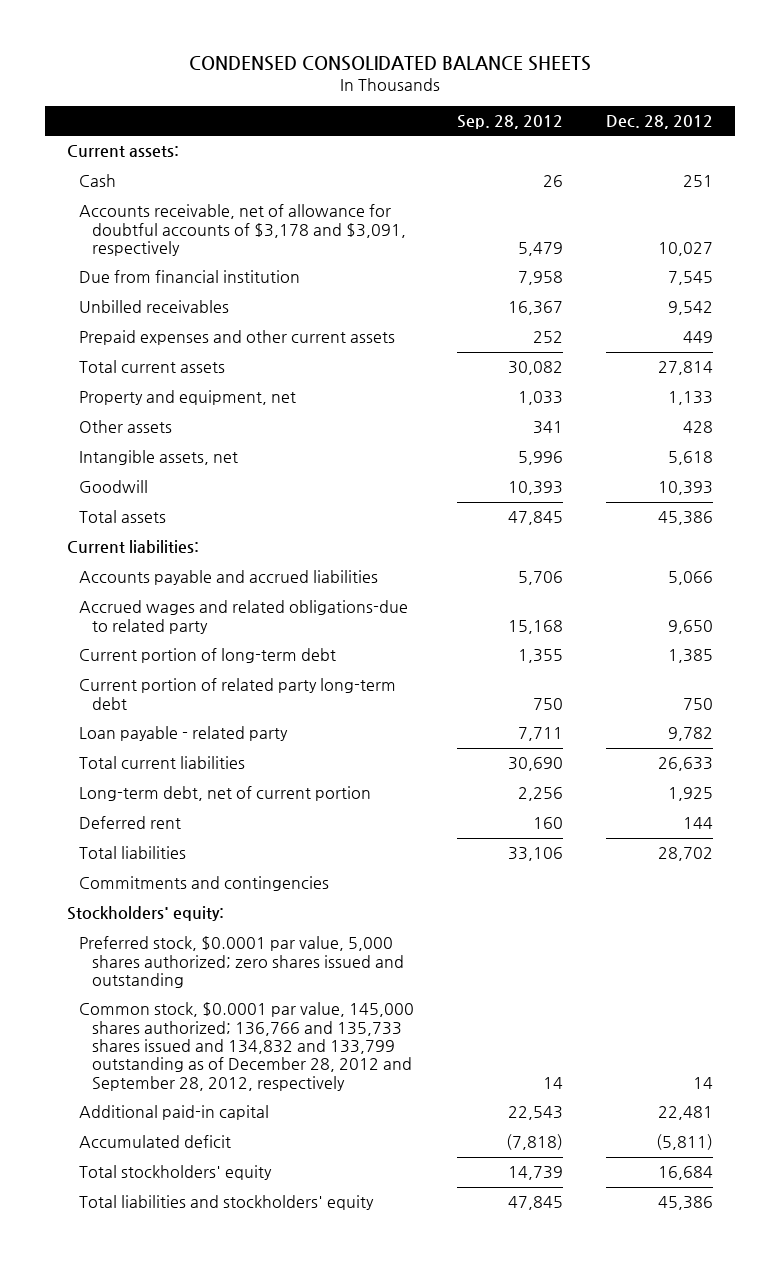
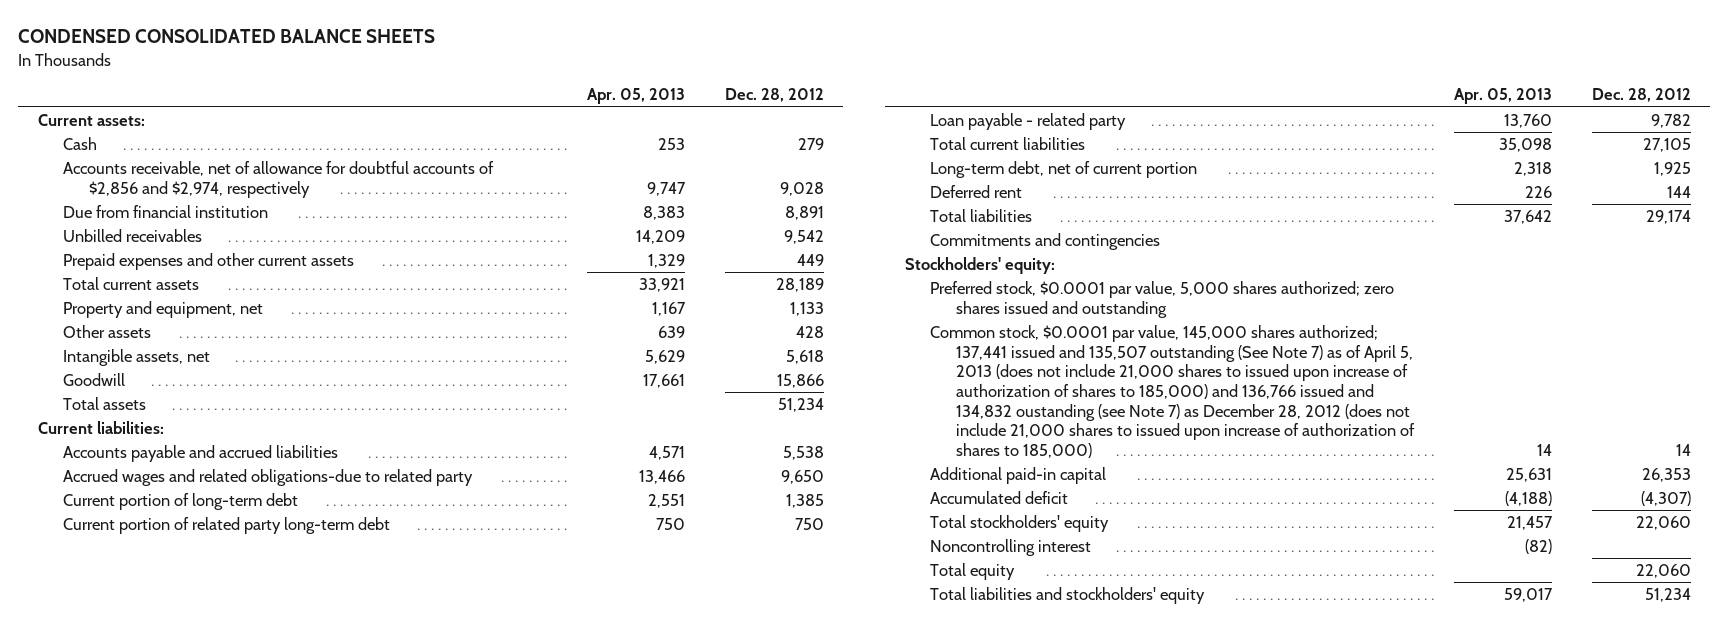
- | Sep. 28, 2012 | Dec. 28, 2012
+ | Apr. 05, 2013 | Dec. 28, 2012
- Cash | 26 | 251
- Accounts receivable, net of allowance for doubtful accounts of $3,178 and $3,091, respectively | 5,479 | 10,027
- Due from financial institution | 7,958 | 7,545
+ Cash | 253 | 279
+ Accounts receivable, net of allowance for doubtful accounts of $2,856 and $2,974, respectively | 9,747 | 9,028
+ Due from financial institution | 8,383 | 8,891
- Total current assets | 30,082 | 27,814
+ Total current assets | 33,921 | 28,189
- Goodwill | 10,393 | 10,393
- Total assets | 47,845 | 45,386
+ Goodwill | 17,661 | 15,866
+ Total assets | | 51,234
- Accounts payable and accrued liabilities | 5,706 | 5,066
+ Accounts payable and accrued liabilities | 4,571 | 5,538
- Total current liabilities | 30,690 | 26,633
+ Total current liabilities | 35,098 | 27,105
- Total liabilities | 33,106 | 28,702
+ Total liabilities | 37,642 | 29,174
- Common stock, $0.0001 par value, 145,000 shares authorized; 136,766 and 135,733 shares issued and 134,832 and 133,799 outstanding as of December 28, 2012 and September 28, 2012, respectively | 14 | 14
- Additional paid-in capital | 22,543 | 22,481
- Accumulated deficit | (7,818) | (5,811)
- Total stockholders' equity | 14,739 | 16,684
- Total liabilities and stockholders' equity | 47,845 | 45,386
+ Common stock, $0.0001 par value, 145,000 shares authorized; 137,441 issued and 135,507 outstanding (See Note 7) as of April 5, 2013 (does not include 21,000 shares to issued upon increase of authorization of shares to 185,000) and 136,766 issued and 134,832 oustanding (see Note 7) as December 28, 2012 (does not include 21,000 shares to issued upon increase of authorization of shares to 185,000) | 14 | 14
+ Additional paid-in capital | 25,631 | 26,353
+ Accumulated deficit | (4,188) | (4,307)
+ Total stockholders' equity | 21,457 | 22,060
+ Noncontrolling interest | (82) |
+ Total equity | | 22,060
+ Total liabilities and stockholders' equity | 59,017 | 51,234

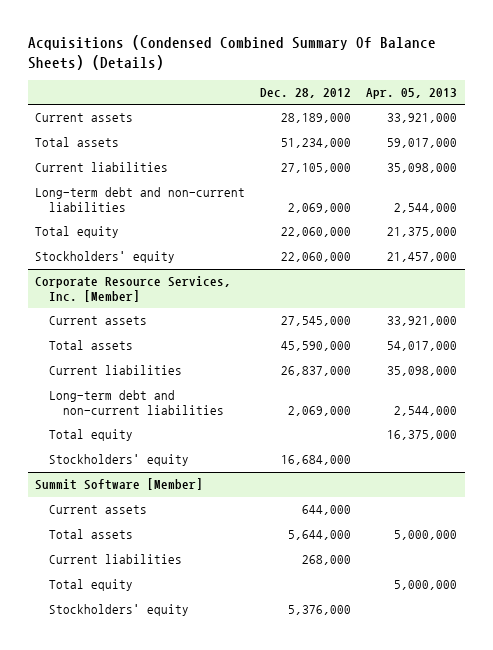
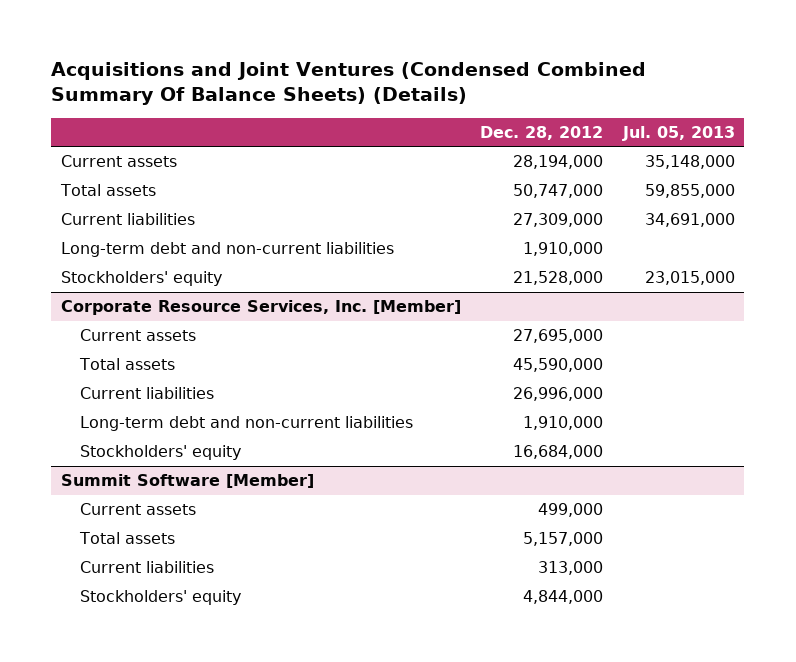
- Acquisitions (Condensed Combined Summary Of Balance Sheets) (Details)
+ Acquisitions and Joint Ventures (Condensed Combined Summary Of Balance Sheets) (Details)
- | Dec. 28, 2012 | Apr. 05, 2013
+ | Dec. 28, 2012 | Jul. 05, 2013
- Current assets | 28,189,000 | 33,921,000
- Total assets | 51,234,000 | 59,017,000
- Current liabilities | 27,105,000 | 35,098,000
- Long-term debt and non-current liabilities | 2,069,000 | 2,544,000
- Total equity | 22,060,000 | 21,375,000
- Stockholders' equity | 22,060,000 | 21,457,000
+ Current assets | 28,194,000 | 35,148,000
+ Total assets | 50,747,000 | 59,855,000
+ Current liabilities | 27,309,000 | 34,691,000
+ Long-term debt and non-current liabilities | 1,910,000 |
+ Stockholders' equity | 21,528,000 | 23,015,000
@ Corporate Resource Services, Inc. [Member]
- Current assets | 27,545,000 | 33,921,000
+ Current assets | 27,695,000 |
- Current liabilities | 26,837,000 | 35,098,000
- Long-term debt and non-current liabilities | 2,069,000 | 2,544,000
- Total equity | | 16,375,000
+ Current liabilities | 26,996,000 |
+ Long-term debt and non-current liabilities | 1,910,000 |
@ Summit Software [Member]
- Current assets | 644,000 |
- Total assets | 5,644,000 | 5,000,000
- Current liabilities | 268,000 |
- Total equity | | 5,000,000
- Stockholders' equity | 5,376,000 |
+ Current assets | 499,000 |
+ Total assets | 5,157,000 |
+ Current liabilities | 313,000 |
+ Stockholders' equity | 4,844,000 |

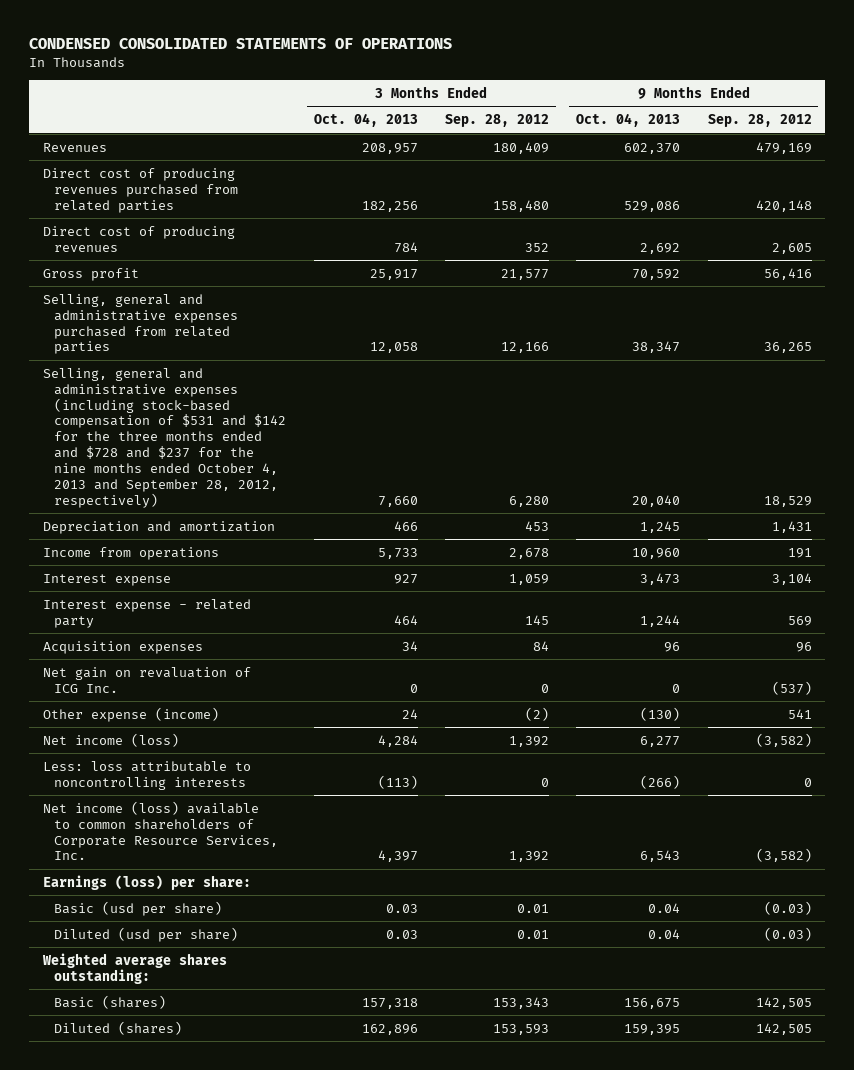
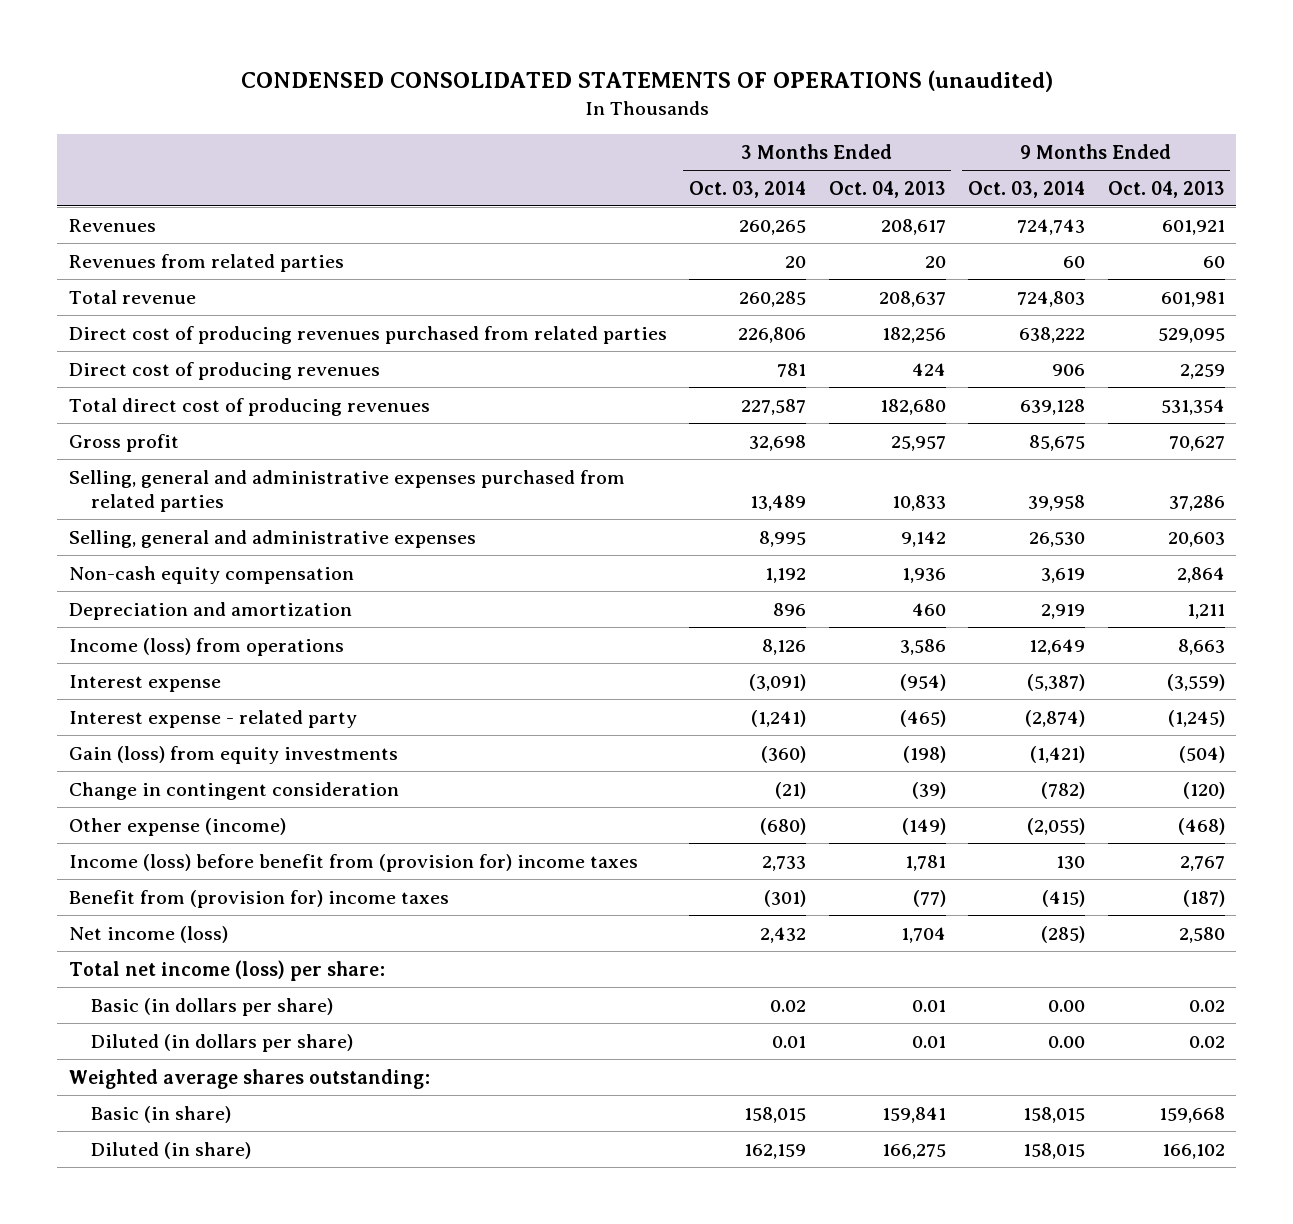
- CONDENSED CONSOLIDATED STATEMENTS OF OPERATIONS
+ CONDENSED CONSOLIDATED STATEMENTS OF OPERATIONS (unaudited)
- | 3 Months Ended Oct. 04, 2013 | 3 Months Ended Sep. 28, 2012 | 9 Months Ended Oct. 04, 2013 | 9 Months Ended Sep. 28, 2012
+ | 3 Months Ended Oct. 03, 2014 | 3 Months Ended Oct. 04, 2013 | 9 Months Ended Oct. 03, 2014 | 9 Months Ended Oct. 04, 2013
- Revenues | 208,957 | 180,409 | 602,370 | 479,169
- Direct cost of producing revenues purchased from related parties | 182,256 | 158,480 | 529,086 | 420,148
- Direct cost of producing revenues | 784 | 352 | 2,692 | 2,605
- Gross profit | 25,917 | 21,577 | 70,592 | 56,416
- Selling, general and administrative expenses purchased from related parties | 12,058 | 12,166 | 38,347 | 36,265
- Selling, general and administrative expenses (including stock-based compensation of $531 and $142 for the three months ended and $728 and $237 for the nine months ended October 4, 2013 and September 28, 2012, respectively) | 7,660 | 6,280 | 20,040 | 18,529
- Depreciation and amortization | 466 | 453 | 1,245 | 1,431
- Income from operations | 5,733 | 2,678 | 10,960 | 191
- Interest expense | 927 | 1,059 | 3,473 | 3,104
- Interest expense - related party | 464 | 145 | 1,244 | 569
- Acquisition expenses | 34 | 84 | 96 | 96
- Net gain on revaluation of ICG Inc. | 0 | 0 | 0 | (537)
- Other expense (income) | 24 | (2) | (130) | 541
- Net income (loss) | 4,284 | 1,392 | 6,277 | (3,582)
- Less: loss attributable to noncontrolling interests | (113) | 0 | (266) | 0
- Net income (loss) available to common shareholders of Corporate Resource Services, Inc. | 4,397 | 1,392 | 6,543 | (3,582)
- Earnings (loss) per share:
- Basic (usd per share) | 0.03 | 0.01 | 0.04 | (0.03)
- Diluted (usd per share) | 0.03 | 0.01 | 0.04 | (0.03)
+ Revenues | 260,265 | 208,617 | 724,743 | 601,921
+ Revenues from related parties | 20 | 20 | 60 | 60
+ Total revenue | 260,285 | 208,637 | 724,803 | 601,981
+ Direct cost of producing revenues purchased from related parties | 226,806 | 182,256 | 638,222 | 529,095
+ Direct cost of producing revenues | 781 | 424 | 906 | 2,259
+ Total direct cost of producing revenues | 227,587 | 182,680 | 639,128 | 531,354
+ Gross profit | 32,698 | 25,957 | 85,675 | 70,627
+ Selling, general and administrative expenses purchased from related parties | 13,489 | 10,833 | 39,958 | 37,286
+ Selling, general and administrative expenses | 8,995 | 9,142 | 26,530 | 20,603
+ Non-cash equity compensation | 1,192 | 1,936 | 3,619 | 2,864
+ Depreciation and amortization | 896 | 460 | 2,919 | 1,211
+ Income (loss) from operations | 8,126 | 3,586 | 12,649 | 8,663
+ Interest expense | (3,091) | (954) | (5,387) | (3,559)
+ Interest expense - related party | (1,241) | (465) | (2,874) | (1,245)
+ Gain (loss) from equity investments | (360) | (198) | (1,421) | (504)
+ Change in contingent consideration | (21) | (39) | (782) | (120)
+ Other expense (income) | (680) | (149) | (2,055) | (468)
+ Income (loss) before benefit from (provision for) income taxes | 2,733 | 1,781 | 130 | 2,767
+ Benefit from (provision for) income taxes | (301) | (77) | (415) | (187)
+ Net income (loss) | 2,432 | 1,704 | (285) | 2,580
+ Total net income (loss) per share:
+ Basic (in dollars per share) | 0.02 | 0.01 | 0.00 | 0.02
+ Diluted (in dollars per share) | 0.01 | 0.01 | 0.00 | 0.02
- Basic (shares) | 157,318 | 153,343 | 156,675 | 142,505
- Diluted (shares) | 162,896 | 153,593 | 159,395 | 142,505
+ Basic (in share) | 158,015 | 159,841 | 158,015 | 159,668
+ Diluted (in share) | 162,159 | 166,275 | 158,015 | 166,102

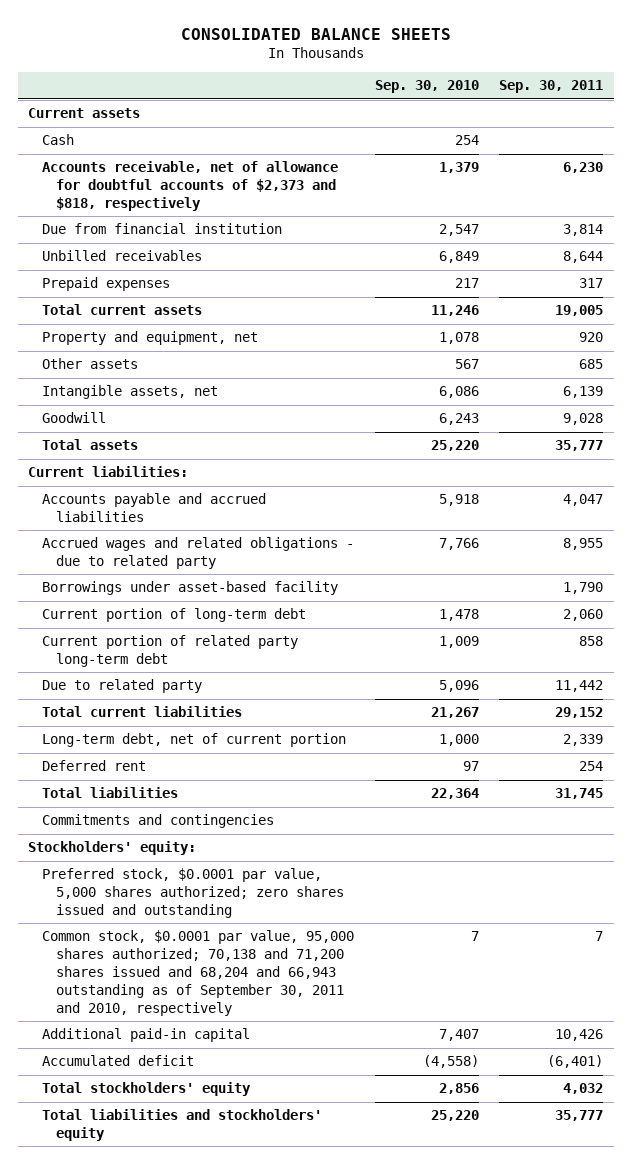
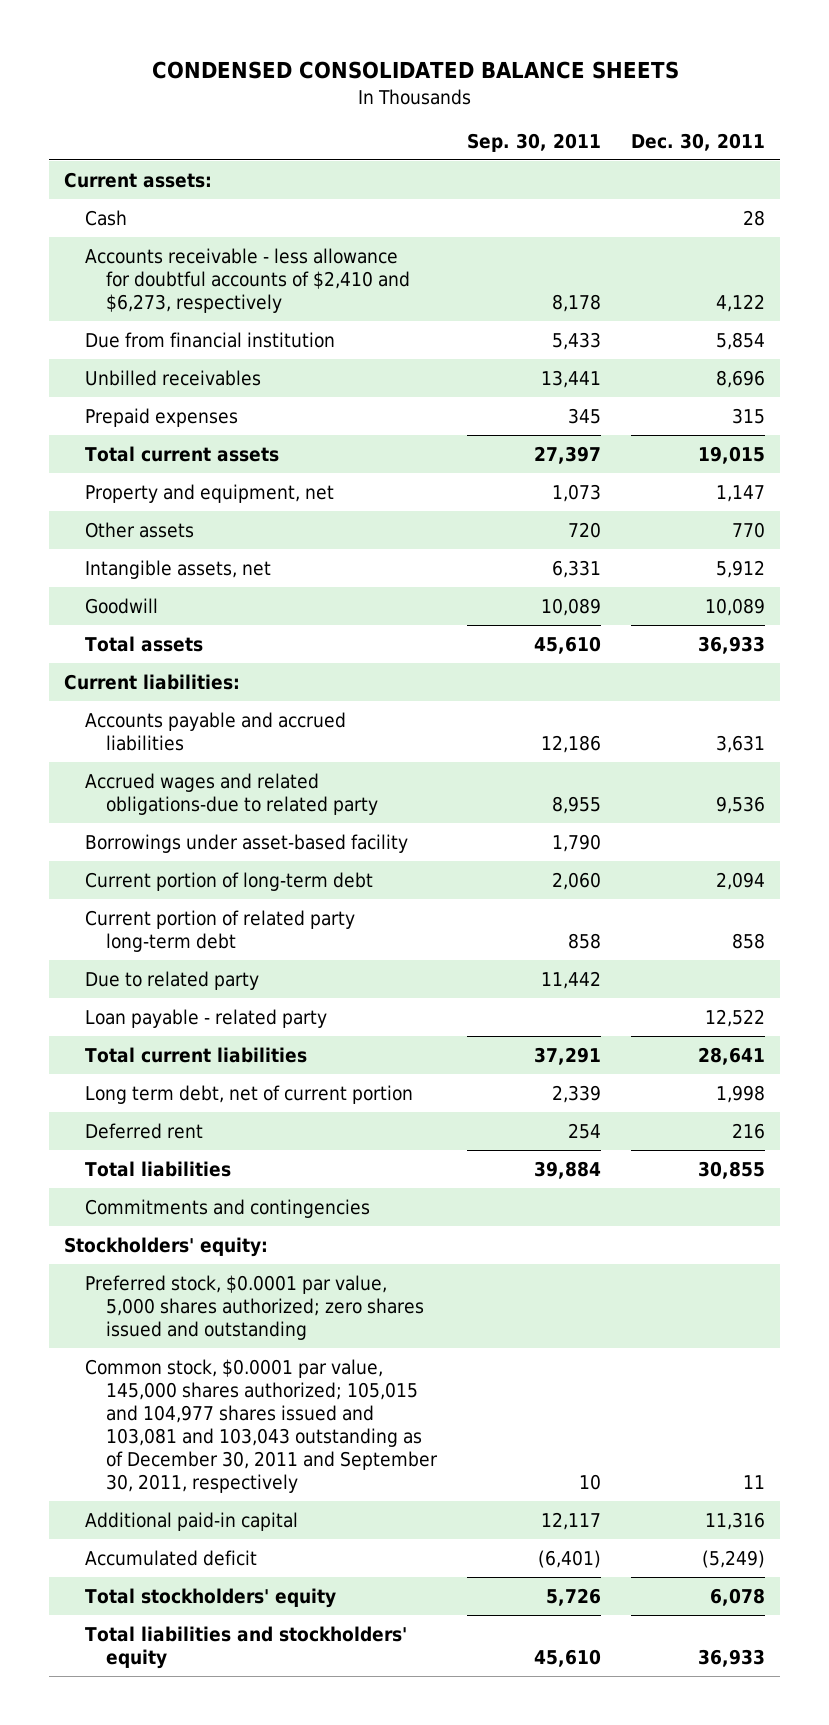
- CONSOLIDATED BALANCE SHEETS
+ CONDENSED CONSOLIDATED BALANCE SHEETS
- | Sep. 30, 2010 | Sep. 30, 2011
+ | Sep. 30, 2011 | Dec. 30, 2011
- Current assets
+ Current assets:
- Accounts receivable, net of allowance for doubtful accounts of $2,373 and $818, respectively | 1,379 | 6,230
- Due from financial institution | 2,547 | 3,814
- Unbilled receivables | 6,849 | 8,644
- Prepaid expenses | 217 | 317
- Total current assets | 11,246 | 19,005
- Property and equipment, net | 1,078 | 920
- Other assets | 567 | 685
- Intangible assets, net | 6,086 | 6,139
- Goodwill | 6,243 | 9,028
- Total assets | 25,220 | 35,777
+ Accounts receivable - less allowance for doubtful accounts of $2,410 and $6,273, respectively | 8,178 | 4,122
+ Due from financial institution | 5,433 | 5,854
+ Unbilled receivables | 13,441 | 8,696
+ Prepaid expenses | 345 | 315
+ Total current assets | 27,397 | 19,015
+ Property and equipment, net | 1,073 | 1,147
+ Other assets | 720 | 770
+ Intangible assets, net | 6,331 | 5,912
+ Goodwill | 10,089 | 10,089
+ Total assets | 45,610 | 36,933
- Accounts payable and accrued liabilities | 5,918 | 4,047
- Accrued wages and related obligations - due to related party | 7,766 | 8,955
+ Accounts payable and accrued liabilities | 12,186 | 3,631
+ Accrued wages and related obligations-due to related party | 8,955 | 9,536
- Total current liabilities | 21,267 | 29,152
- Long-term debt, net of current portion | 1,000 | 2,339
+ Loan payable - related party | | 12,522
+ Total current liabilities | 37,291 | 28,641
+ Long term debt, net of current portion | 2,339 | 1,998
- Total liabilities | 22,364 | 31,745
+ Total liabilities | 39,884 | 30,855
- Common stock, $0.0001 par value, 95,000 shares authorized; 70,138 and 71,200 shares issued and 68,204 and 66,943 outstanding as of September 30, 2011 and 2010, respectively | 7 | 7
- Additional paid-in capital | 7,407 | 10,426
+ Common stock, $0.0001 par value, 145,000 shares authorized; 105,015 and 104,977 shares issued and 103,081 and 103,043 outstanding as of December 30, 2011 and September 30, 2011, respectively | 10 | 11
+ Additional paid-in capital | 12,117 | 11,316
- Total stockholders' equity | 2,856 | 4,032
- Total liabilities and stockholders' equity | 25,220 | 35,777
+ Total stockholders' equity | 5,726 | 6,078
+ Total liabilities and stockholders' equity | 45,610 | 36,933

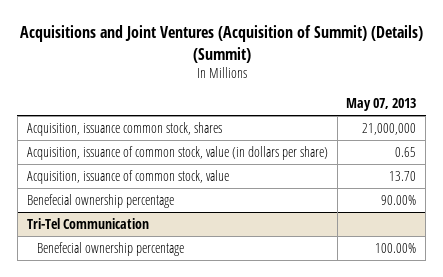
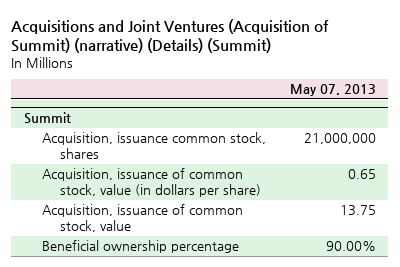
- Acquisitions and Joint Ventures (Acquisition of Summit) (Details) (Summit)
+ Acquisitions and Joint Ventures (Acquisition of Summit) (narrative) (Details) (Summit)
+ Summit
- Acquisition, issuance of common stock, value | 13.70
- Benefecial ownership percentage | 90.00%
- Tri-Tel Communication
- Benefecial ownership percentage | 100.00%
+ Acquisition, issuance of common stock, value | 13.75
+ Beneficial ownership percentage | 90.00%

